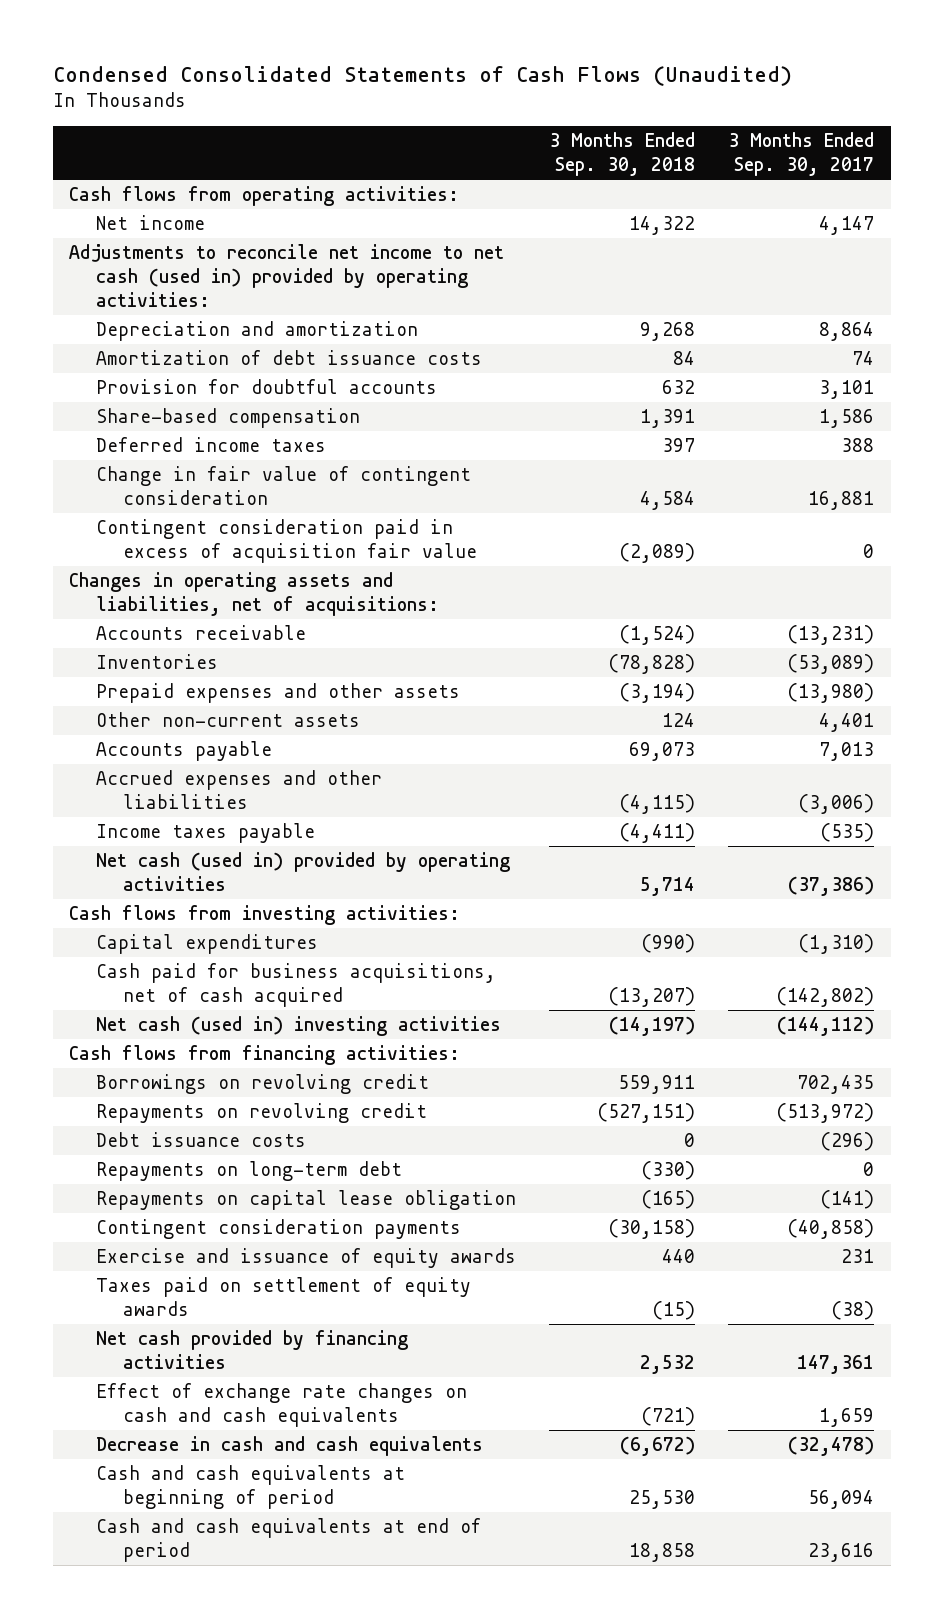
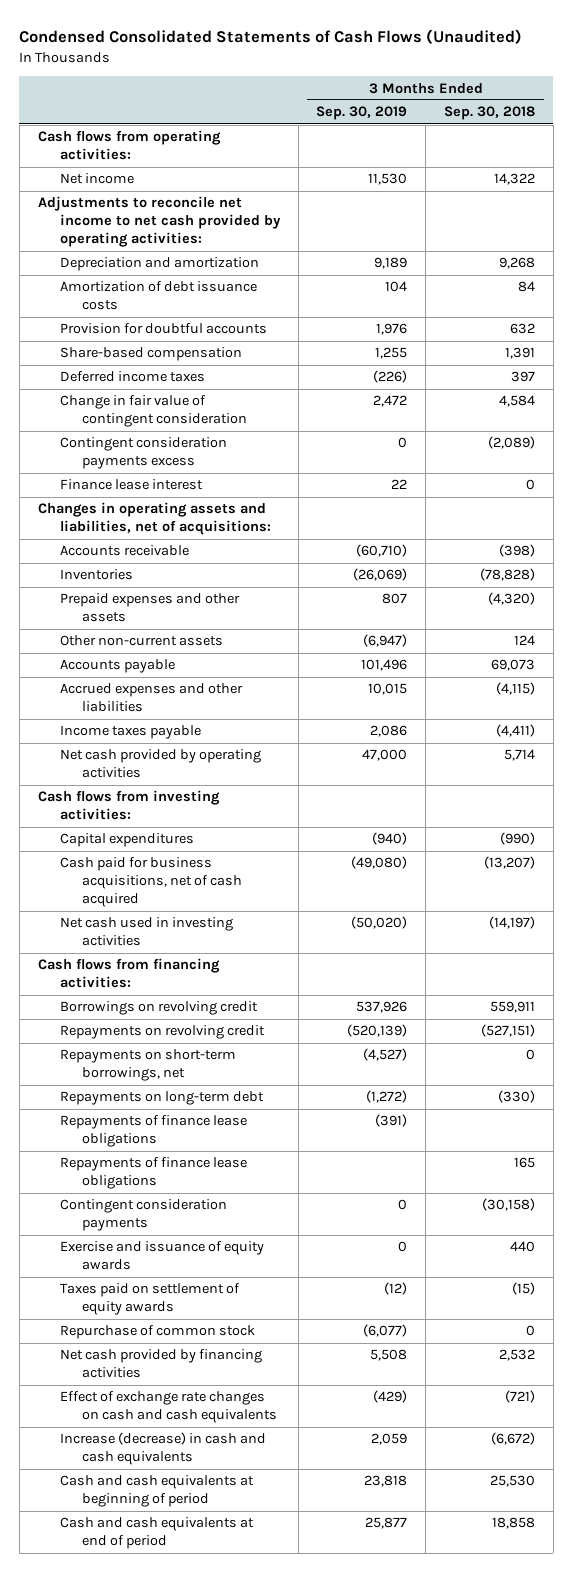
- | 3 Months Ended Sep. 30, 2018 | 3 Months Ended Sep. 30, 2017
+ | 3 Months Ended Sep. 30, 2019 | 3 Months Ended Sep. 30, 2018
- Adjustments to reconcile net income to net cash (used in) provided by operating activities:
+ Adjustments to reconcile net income to net cash provided by operating activities:
- Contingent consideration paid in excess of acquisition fair value | (2,089) | 0
+ Contingent consideration payments excess | 0 | (2,089)
+ Finance lease interest | 22 | 0
- Accounts receivable | (1,524) | (13,231)
+ Accounts receivable | (60,710) | (398)
- Prepaid expenses and other assets | (3,194) | (13,980)
+ Prepaid expenses and other assets | 807 | (4,320)
- Net cash (used in) provided by operating activities | 5,714 | (37,386)
+ Net cash provided by operating activities | 47,000 | 5,714
- Net cash (used in) investing activities | (14,197) | (144,112)
+ Net cash used in investing activities | (50,020) | (14,197)
- Debt issuance costs | 0 | (296)
+ Repayments on short-term borrowings, net | (4,527) | 0
- Repayments on capital lease obligation | (165) | (141)
+ Repayments of finance lease obligations | (391) |
+ Repayments of finance lease obligations | | 165
+ Repurchase of common stock | (6,077) | 0
- Decrease in cash and cash equivalents | (6,672) | (32,478)
+ Increase (decrease) in cash and cash equivalents | 2,059 | (6,672)

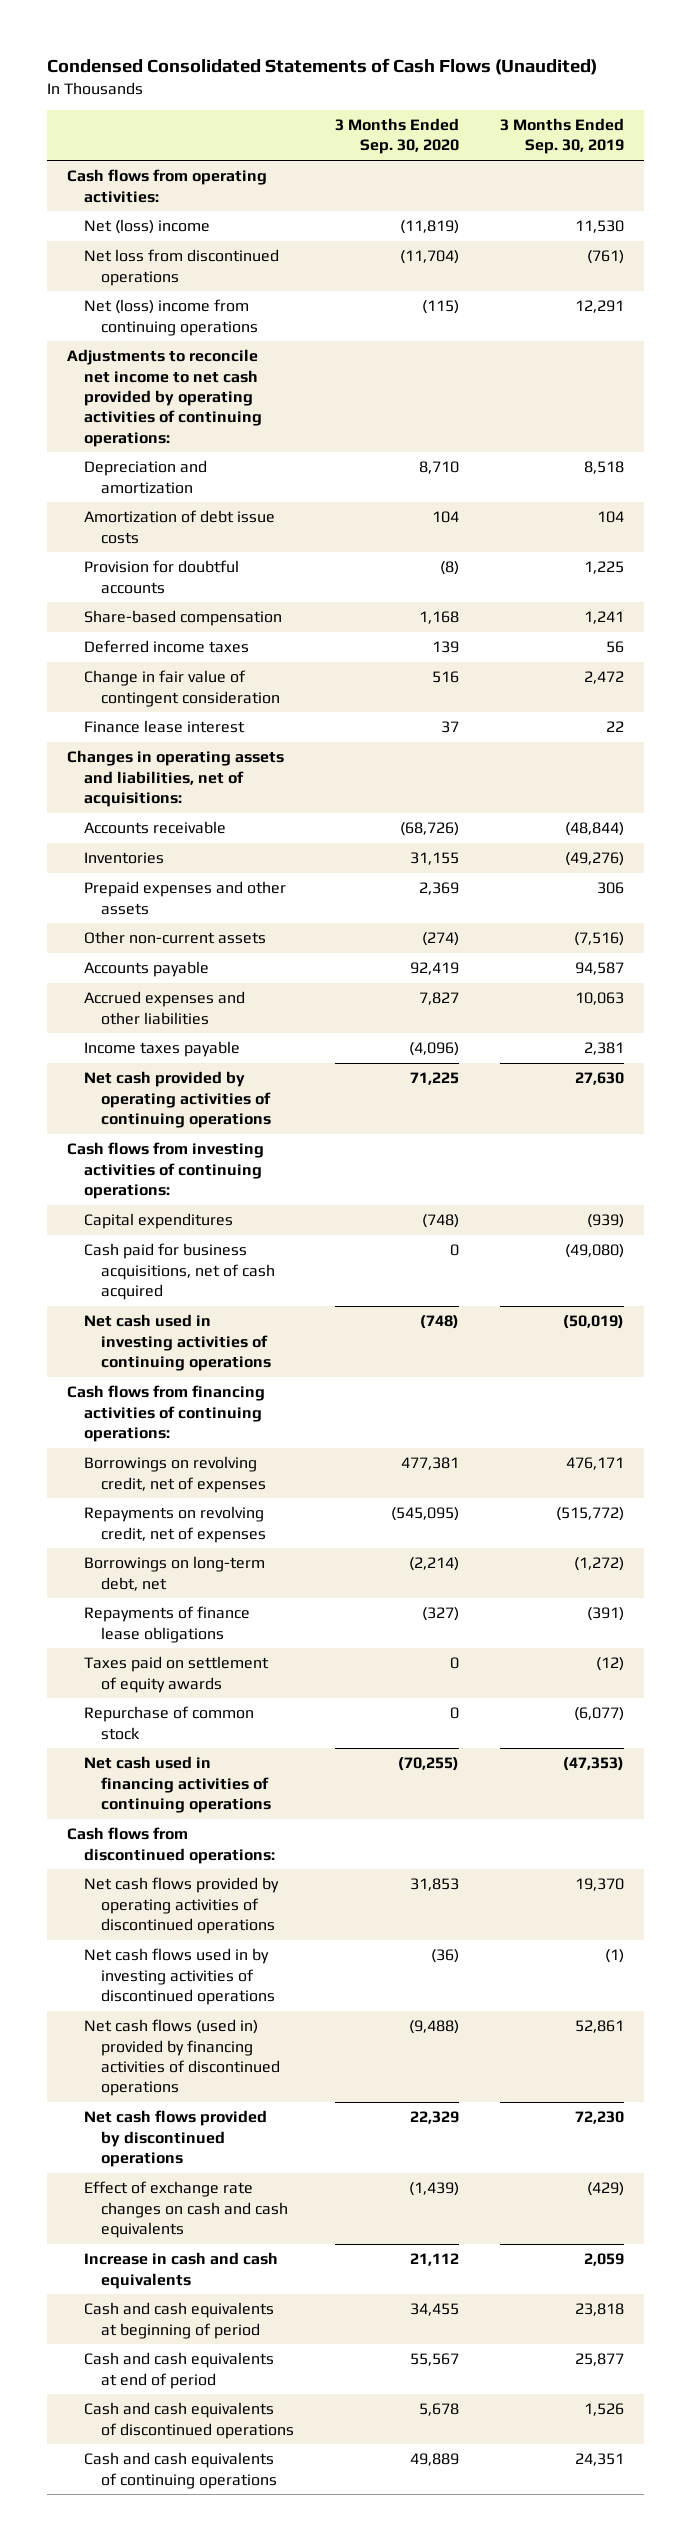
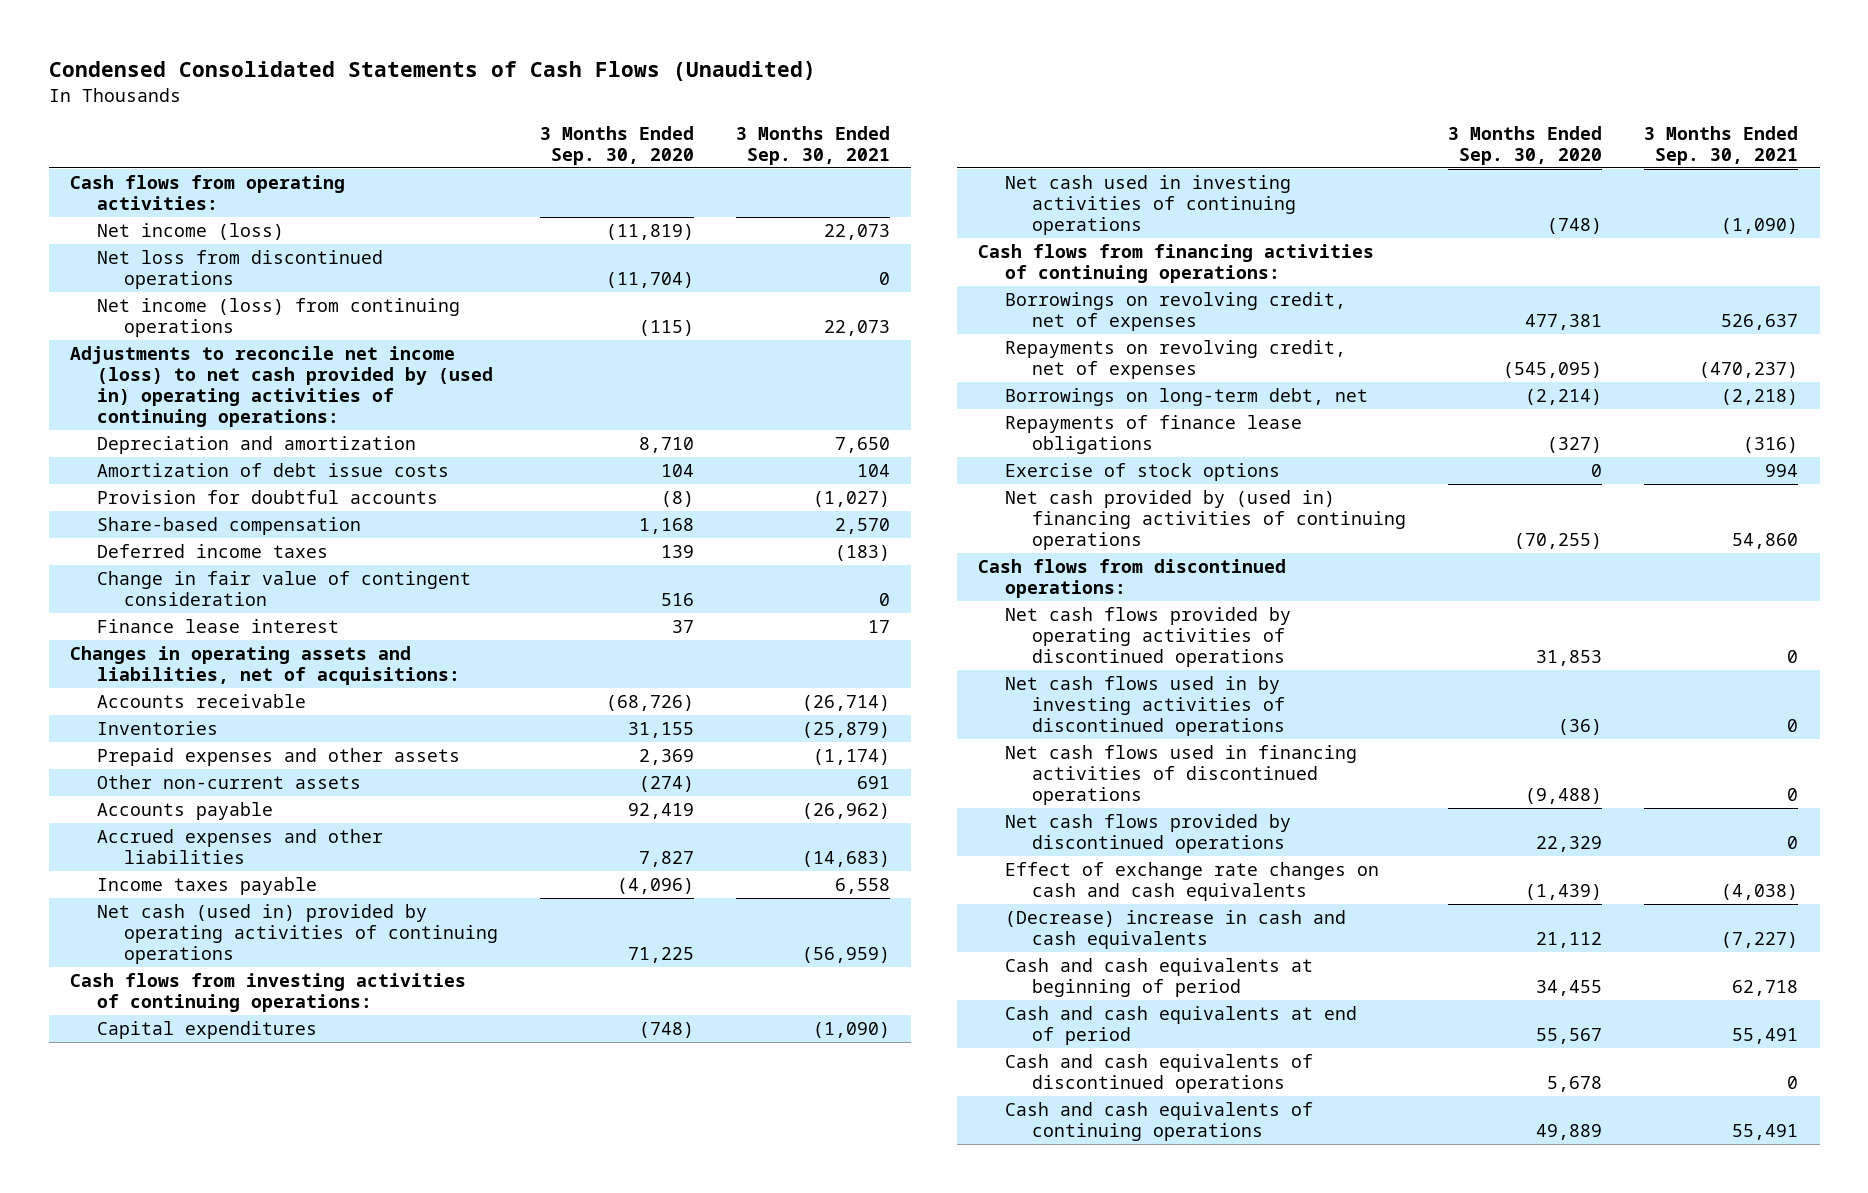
- | 3 Months Ended Sep. 30, 2020 | 3 Months Ended Sep. 30, 2019
+ | 3 Months Ended Sep. 30, 2020 | 3 Months Ended Sep. 30, 2021
- Net (loss) income | (11,819) | 11,530
+ Net income (loss) | (11,819) | 22,073
- Net (loss) income from continuing operations | (115) | 12,291
- Adjustments to reconcile net income to net cash provided by operating activities of continuing operations:
+ Net income (loss) from continuing operations | (115) | 22,073
+ Adjustments to reconcile net income (loss) to net cash provided by (used in) operating activities of continuing operations:
- Net cash provided by operating activities of continuing operations | 71,225 | 27,630
+ Net cash (used in) provided by operating activities of continuing operations | 71,225 | (56,959)
- Cash paid for business acquisitions, net of cash acquired | 0 | (49,080)
- Taxes paid on settlement of equity awards | 0 | (12)
- Repurchase of common stock | 0 | (6,077)
- Net cash used in financing activities of continuing operations | (70,255) | (47,353)
+ Exercise of stock options | 0 | 994
+ Net cash provided by (used in) financing activities of continuing operations | (70,255) | 54,860
- Net cash flows (used in) provided by financing activities of discontinued operations | (9,488) | 52,861
+ Net cash flows used in financing activities of discontinued operations | (9,488) | 0
- Increase in cash and cash equivalents | 21,112 | 2,059
+ (Decrease) increase in cash and cash equivalents | 21,112 | (7,227)

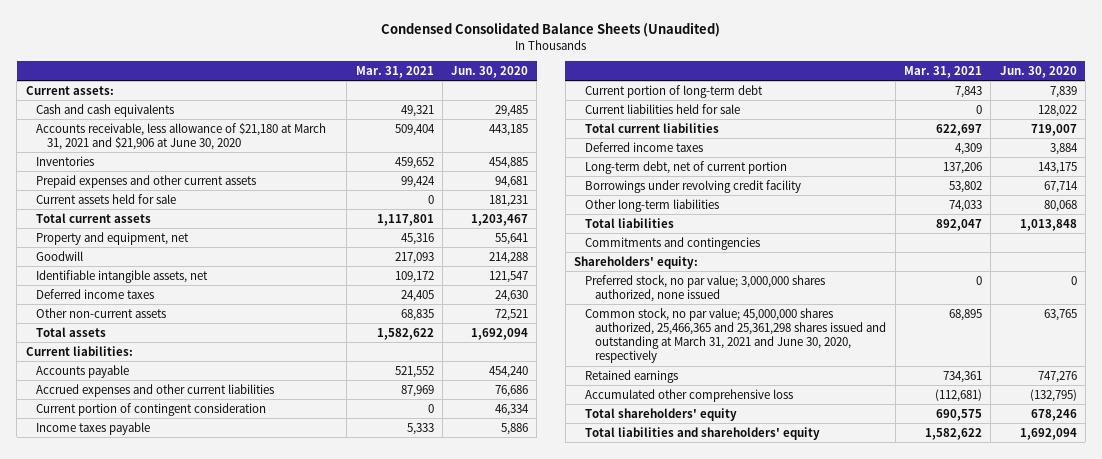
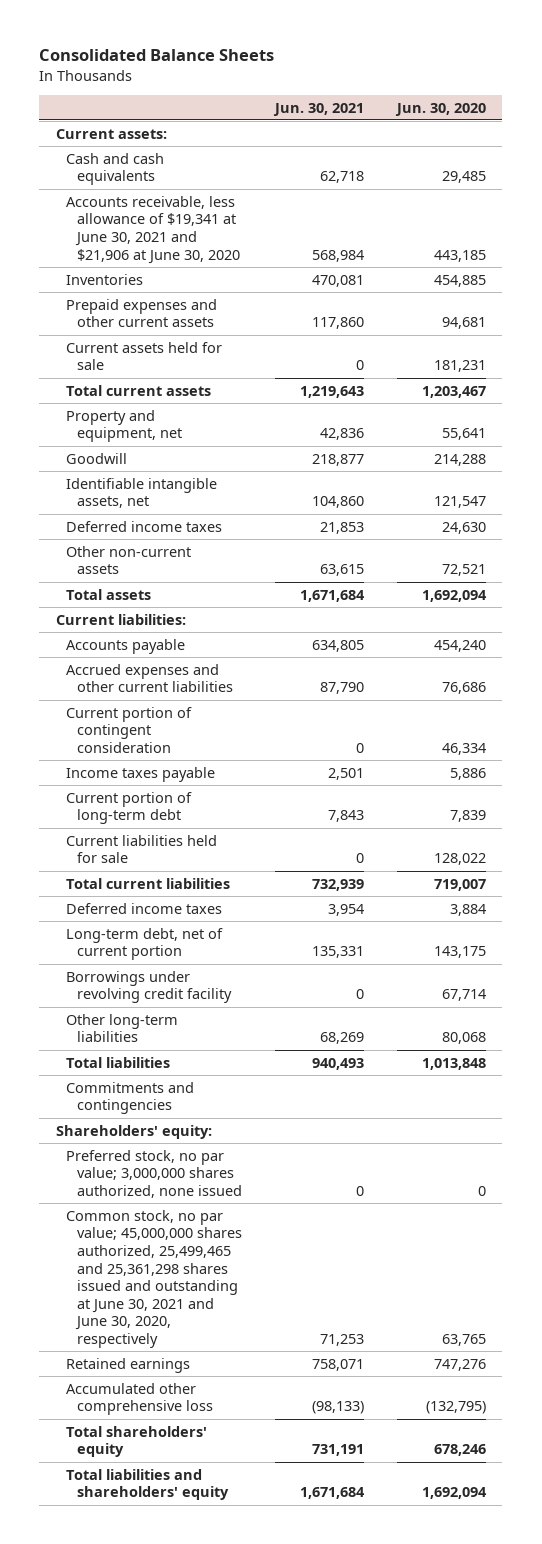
- Condensed Consolidated Balance Sheets (Unaudited)
+ Consolidated Balance Sheets
- | Mar. 31, 2021 | Jun. 30, 2020
+ | Jun. 30, 2021 | Jun. 30, 2020
- Accounts receivable, less allowance of $21,180 at March 31, 2021 and $21,906 at June 30, 2020 | 509,404 | 443,185
+ Accounts receivable, less allowance of $19,341 at June 30, 2021 and $21,906 at June 30, 2020 | 568,984 | 443,185
- Common stock, no par value; 45,000,000 shares authorized, 25,466,365 and 25,361,298 shares issued and outstanding at March 31, 2021 and June 30, 2020, respectively | 68,895 | 63,765
+ Common stock, no par value; 45,000,000 shares authorized, 25,499,465 and 25,361,298 shares issued and outstanding at June 30, 2021 and June 30, 2020, respectively | 71,253 | 63,765

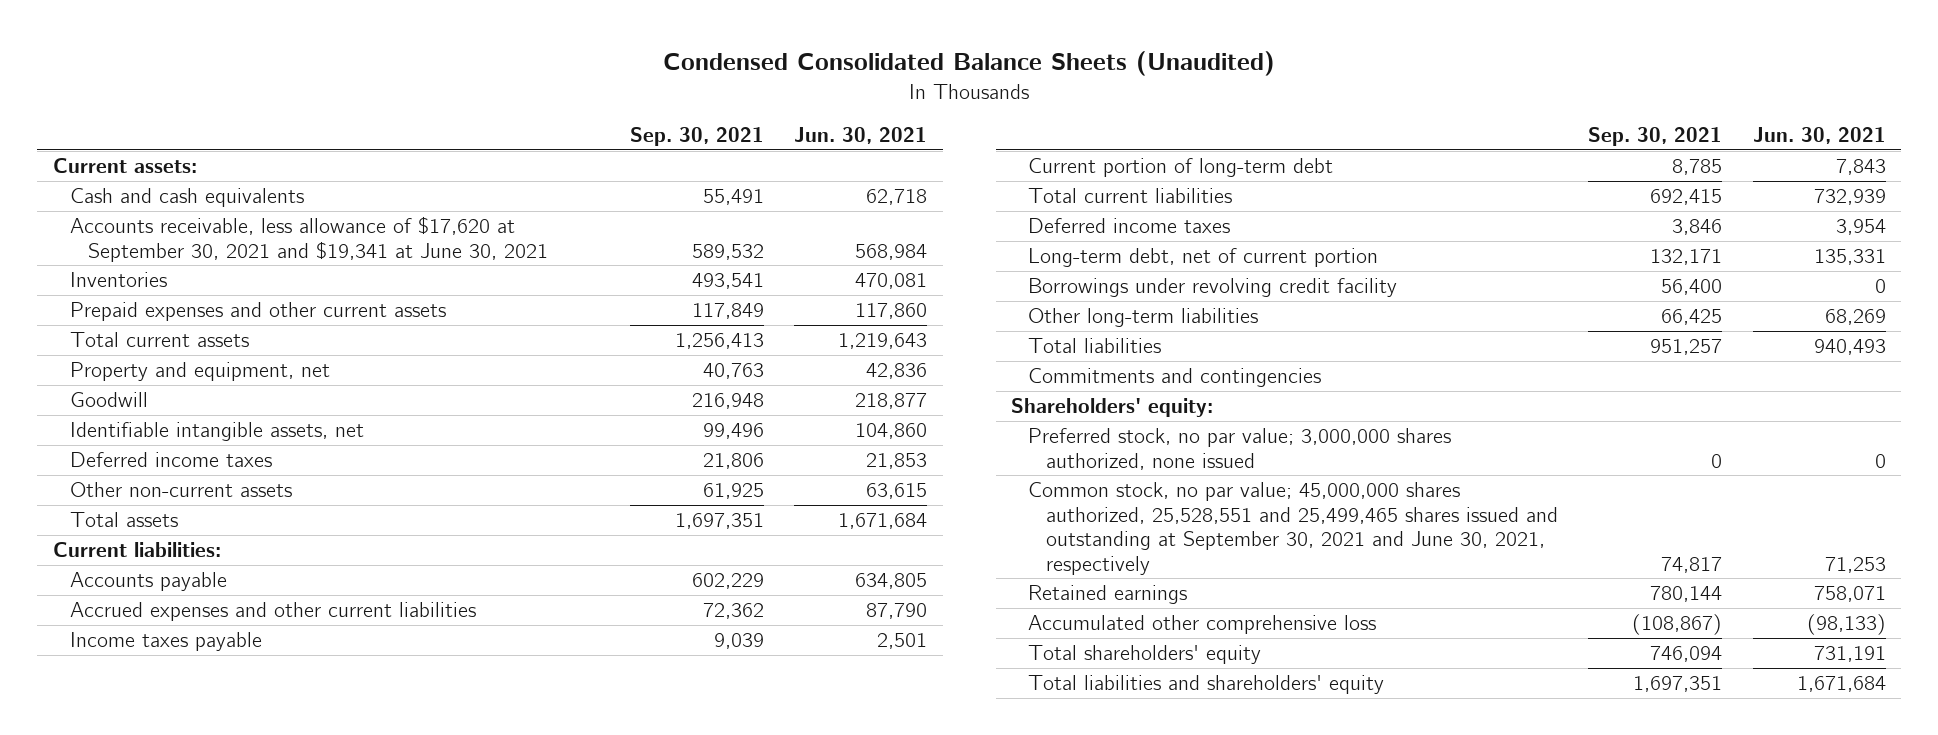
- Consolidated Balance Sheets
+ Condensed Consolidated Balance Sheets (Unaudited)
- | Jun. 30, 2021 | Jun. 30, 2020
+ | Sep. 30, 2021 | Jun. 30, 2021
- Accounts receivable, less allowance of $19,341 at June 30, 2021 and $21,906 at June 30, 2020 | 568,984 | 443,185
+ Accounts receivable, less allowance of $17,620 at September 30, 2021 and $19,341 at June 30, 2021 | 589,532 | 568,984
- Current assets held for sale | 0 | 181,231
- Current portion of contingent consideration | 0 | 46,334
- Current liabilities held for sale | 0 | 128,022
- Common stock, no par value; 45,000,000 shares authorized, 25,499,465 and 25,361,298 shares issued and outstanding at June 30, 2021 and June 30, 2020, respectively | 71,253 | 63,765
+ Common stock, no par value; 45,000,000 shares authorized, 25,528,551 and 25,499,465 shares issued and outstanding at September 30, 2021 and June 30, 2021, respectively | 74,817 | 71,253

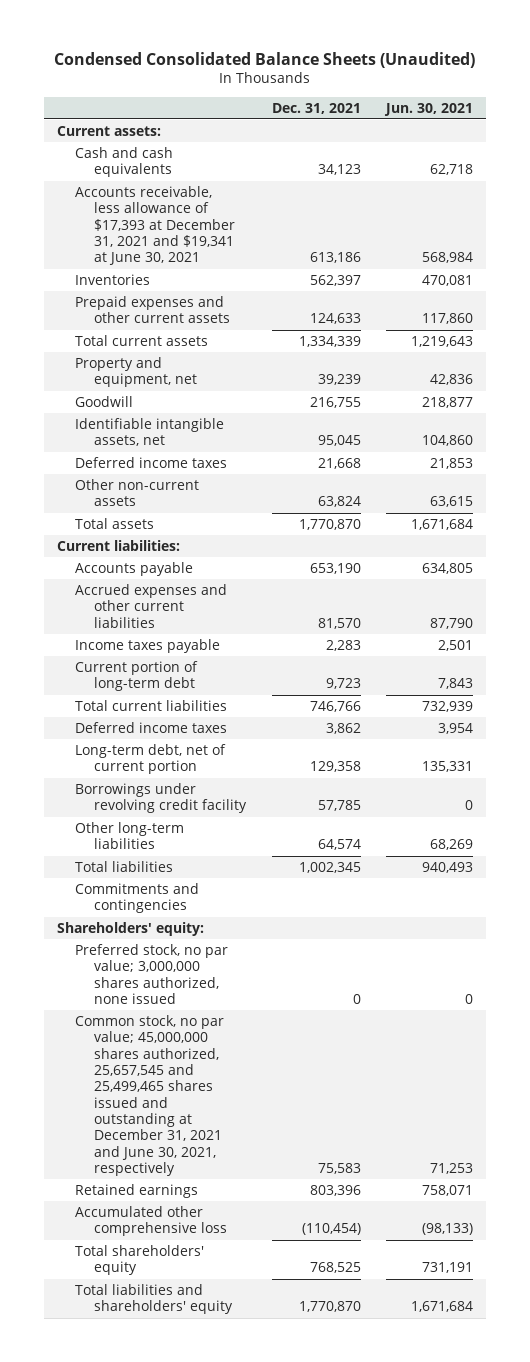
- | Sep. 30, 2021 | Jun. 30, 2021
+ | Dec. 31, 2021 | Jun. 30, 2021
- Accounts receivable, less allowance of $17,620 at September 30, 2021 and $19,341 at June 30, 2021 | 589,532 | 568,984
+ Accounts receivable, less allowance of $17,393 at December 31, 2021 and $19,341 at June 30, 2021 | 613,186 | 568,984
- Common stock, no par value; 45,000,000 shares authorized, 25,528,551 and 25,499,465 shares issued and outstanding at September 30, 2021 and June 30, 2021, respectively | 74,817 | 71,253
+ Common stock, no par value; 45,000,000 shares authorized, 25,657,545 and 25,499,465 shares issued and outstanding at December 31, 2021 and June 30, 2021, respectively | 75,583 | 71,253

